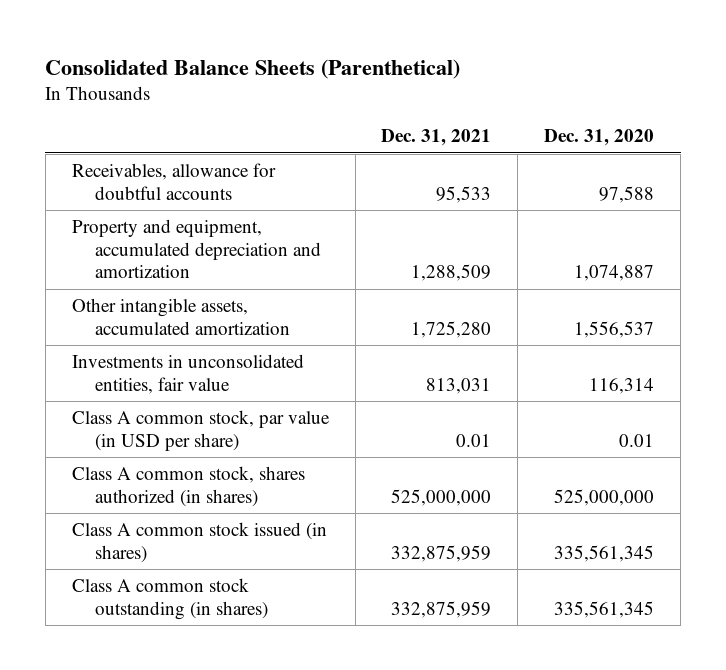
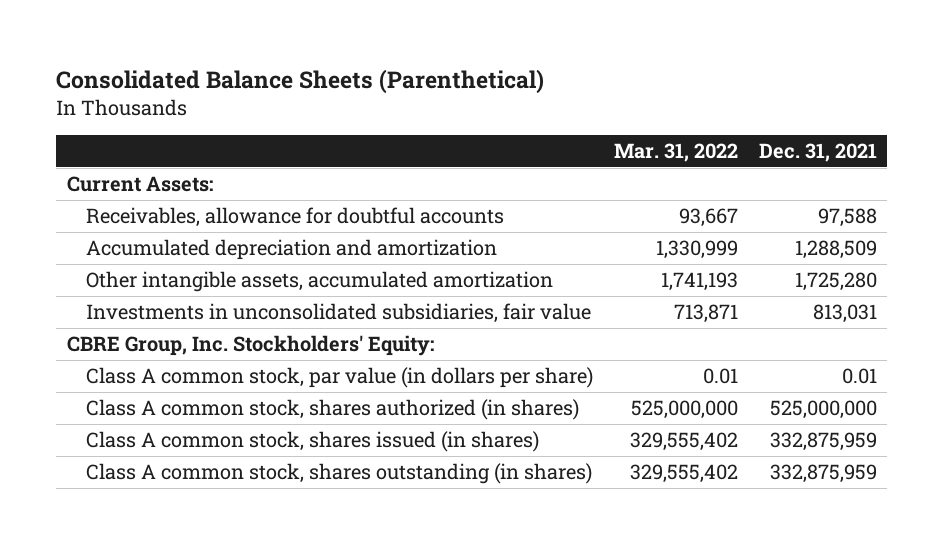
- | Dec. 31, 2021 | Dec. 31, 2020
+ | Mar. 31, 2022 | Dec. 31, 2021
- Receivables, allowance for doubtful accounts | 95,533 | 97,588
- Property and equipment, accumulated depreciation and amortization | 1,288,509 | 1,074,887
+ Current Assets:
+ Receivables, allowance for doubtful accounts | 93,667 | 97,588
+ Accumulated depreciation and amortization | 1,330,999 | 1,288,509
- Investments in unconsolidated entities, fair value | 813,031 | 116,314
- Class A common stock, par value (in USD per share) | 0.01 | 0.01
+ Investments in unconsolidated subsidiaries, fair value | 713,871 | 813,031
+ CBRE Group, Inc. Stockholders' Equity:
+ Class A common stock, par value (in dollars per share) | 0.01 | 0.01
- Class A common stock issued (in shares) | 332,875,959 | 335,561,345
- Class A common stock outstanding (in shares) | 332,875,959 | 335,561,345
+ Class A common stock, shares issued (in shares) | 329,555,402 | 332,875,959
+ Class A common stock, shares outstanding (in shares) | 329,555,402 | 332,875,959

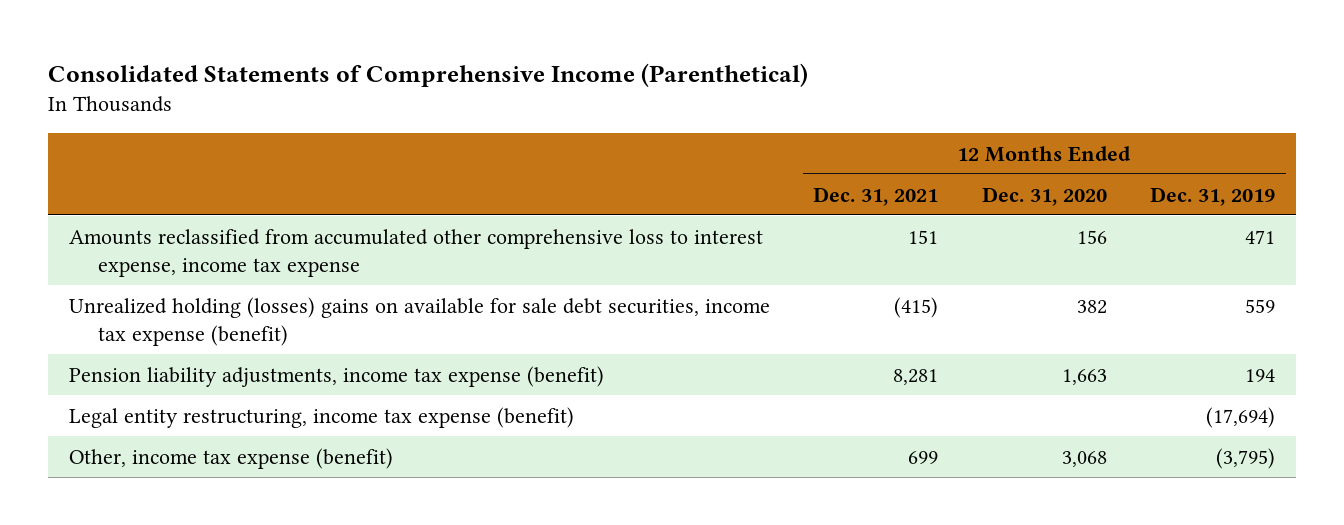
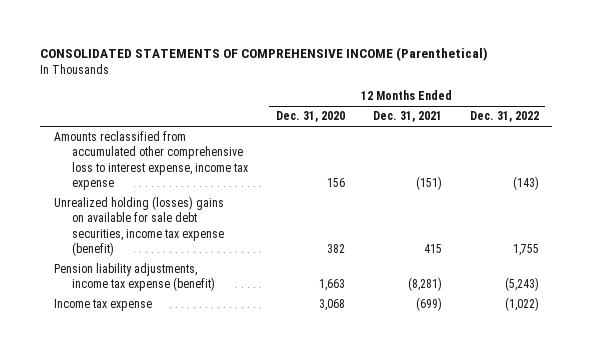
- Consolidated Statements of Comprehensive Income (Parenthetical)
+ CONSOLIDATED STATEMENTS OF COMPREHENSIVE INCOME (Parenthetical)
- | 12 Months Ended Dec. 31, 2021 | 12 Months Ended Dec. 31, 2020 | 12 Months Ended Dec. 31, 2019
+ | 12 Months Ended Dec. 31, 2020 | 12 Months Ended Dec. 31, 2021 | 12 Months Ended Dec. 31, 2022
- Amounts reclassified from accumulated other comprehensive loss to interest expense, income tax expense | 151 | 156 | 471
- Unrealized holding (losses) gains on available for sale debt securities, income tax expense (benefit) | (415) | 382 | 559
- Pension liability adjustments, income tax expense (benefit) | 8,281 | 1,663 | 194
- Legal entity restructuring, income tax expense (benefit) | | | (17,694)
- Other, income tax expense (benefit) | 699 | 3,068 | (3,795)
+ Amounts reclassified from accumulated other comprehensive loss to interest expense, income tax expense | 156 | (151) | (143)
+ Unrealized holding (losses) gains on available for sale debt securities, income tax expense (benefit) | 382 | 415 | 1,755
+ Pension liability adjustments, income tax expense (benefit) | 1,663 | (8,281) | (5,243)
+ Income tax expense | 3,068 | (699) | (1,022)

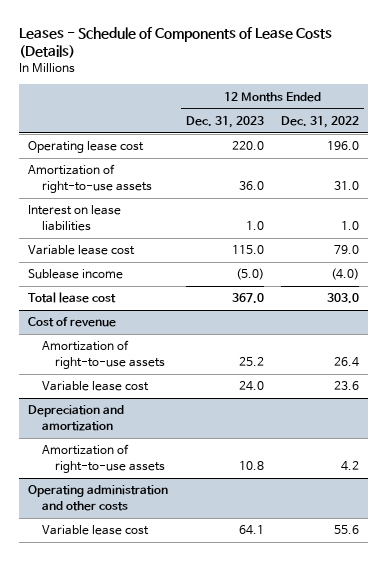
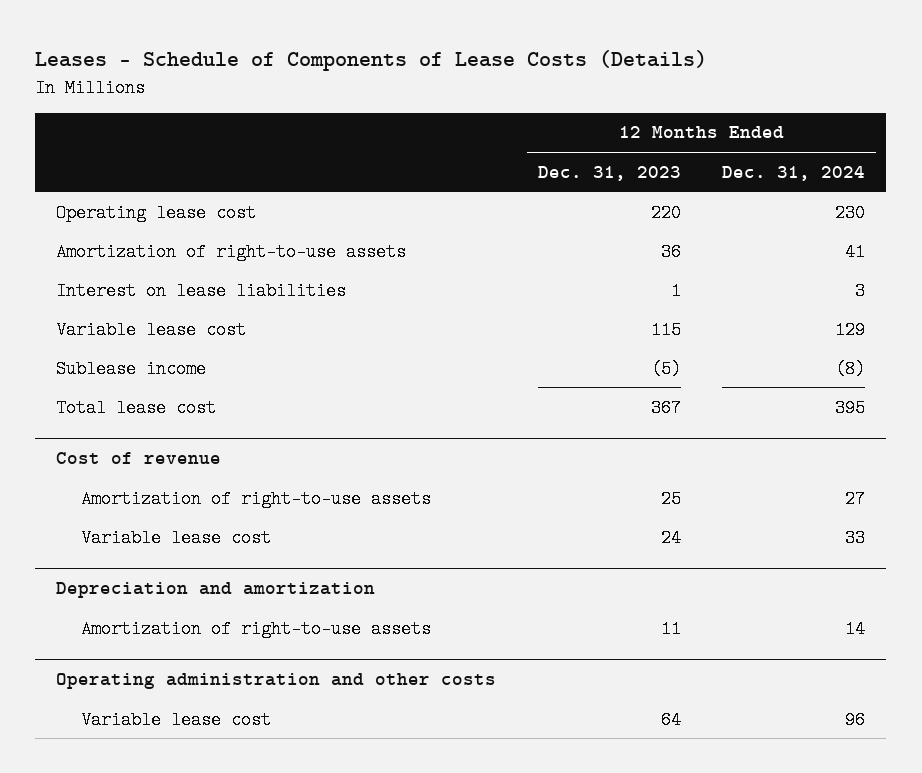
- | 12 Months Ended Dec. 31, 2023 | 12 Months Ended Dec. 31, 2022
+ | 12 Months Ended Dec. 31, 2023 | 12 Months Ended Dec. 31, 2024
- Operating lease cost | 220.0 | 196.0
- Amortization of right-to-use assets | 36.0 | 31.0
- Interest on lease liabilities | 1.0 | 1.0
- Variable lease cost | 115.0 | 79.0
- Sublease income | (5.0) | (4.0)
- Total lease cost | 367.0 | 303.0
+ Operating lease cost | 220 | 230
+ Amortization of right-to-use assets | 36 | 41
+ Interest on lease liabilities | 1 | 3
+ Variable lease cost | 115 | 129
+ Sublease income | (5) | (8)
+ Total lease cost | 367 | 395
@ Cost of revenue
- Amortization of right-to-use assets | 25.2 | 26.4
- Variable lease cost | 24.0 | 23.6
+ Amortization of right-to-use assets | 25 | 27
+ Variable lease cost | 24 | 33
@ Depreciation and amortization
- Amortization of right-to-use assets | 10.8 | 4.2
+ Amortization of right-to-use assets | 11 | 14
@ Operating administration and other costs
- Variable lease cost | 64.1 | 55.6
+ Variable lease cost | 64 | 96

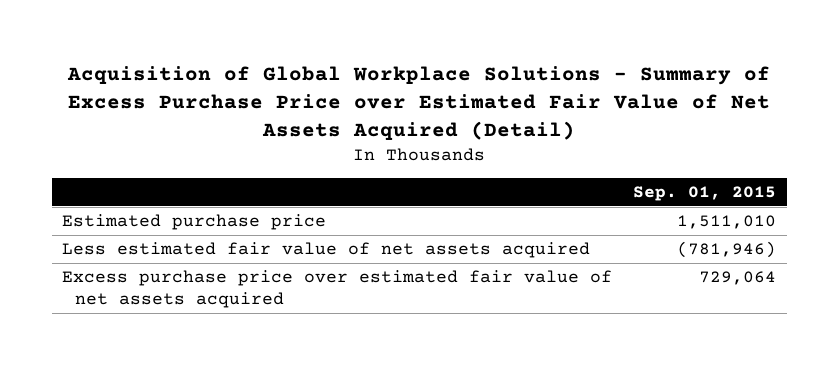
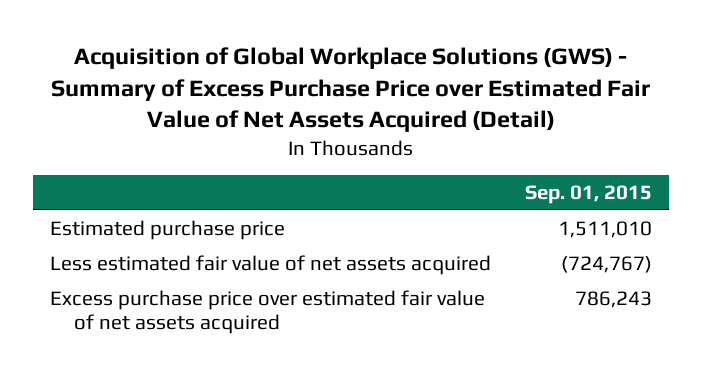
- Acquisition of Global Workplace Solutions - Summary of Excess Purchase Price over Estimated Fair Value of Net Assets Acquired (Detail)
+ Acquisition of Global Workplace Solutions (GWS) - Summary of Excess Purchase Price over Estimated Fair Value of Net Assets Acquired (Detail)
- Less estimated fair value of net assets acquired | (781,946)
- Excess purchase price over estimated fair value of net assets acquired | 729,064
+ Less estimated fair value of net assets acquired | (724,767)
+ Excess purchase price over estimated fair value of net assets acquired | 786,243

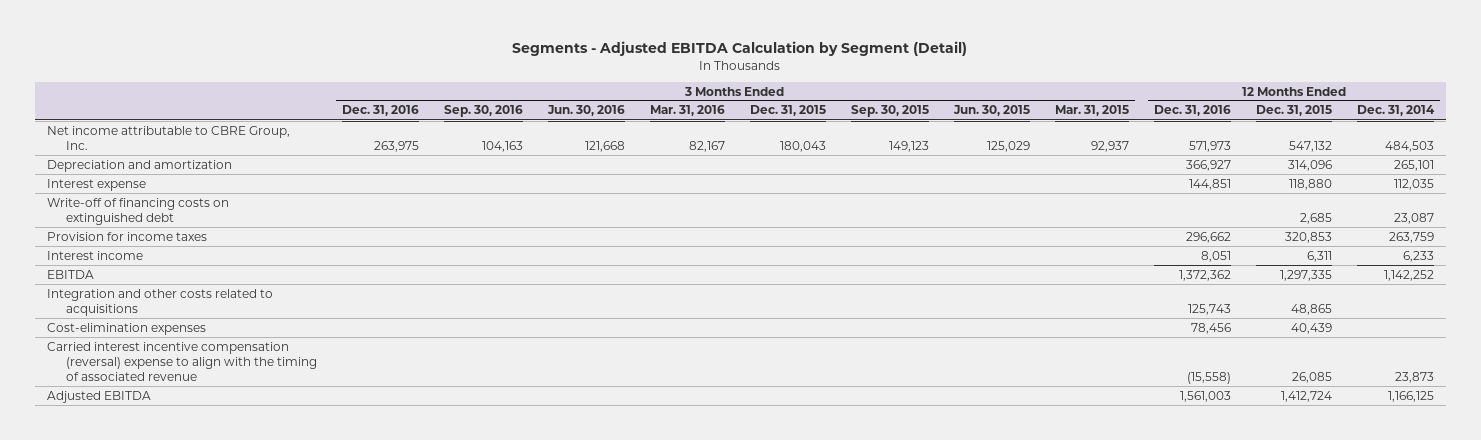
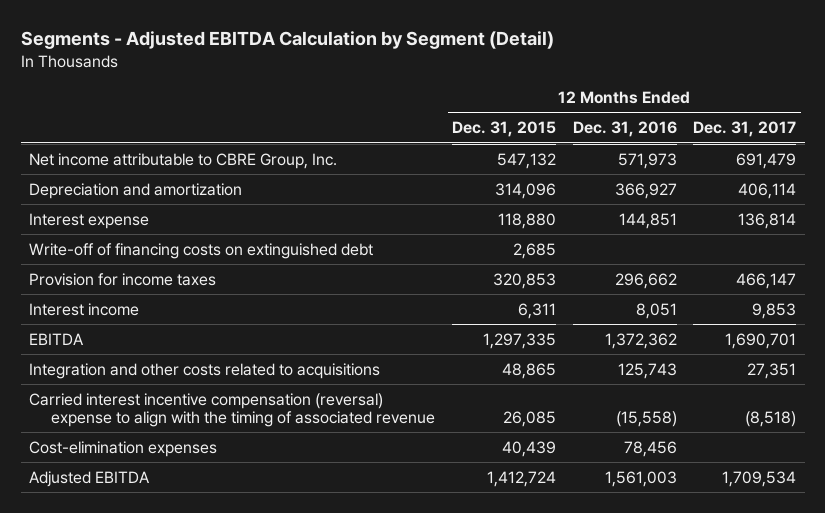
- | 3 Months Ended Dec. 31, 2016 | 3 Months Ended Sep. 30, 2016 | 3 Months Ended Jun. 30, 2016 | 3 Months Ended Mar. 31, 2016 | 3 Months Ended Dec. 31, 2015 | 3 Months Ended Sep. 30, 2015 | 3 Months Ended Jun. 30, 2015 | 3 Months Ended Mar. 31, 2015 | 12 Months Ended Dec. 31, 2016 | 12 Months Ended Dec. 31, 2015 | 12 Months Ended Dec. 31, 2014
+ | 12 Months Ended Dec. 31, 2015 | 12 Months Ended Dec. 31, 2016 | 12 Months Ended Dec. 31, 2017
moved down: Cost-elimination expenses | 40,439 | 78,456 |

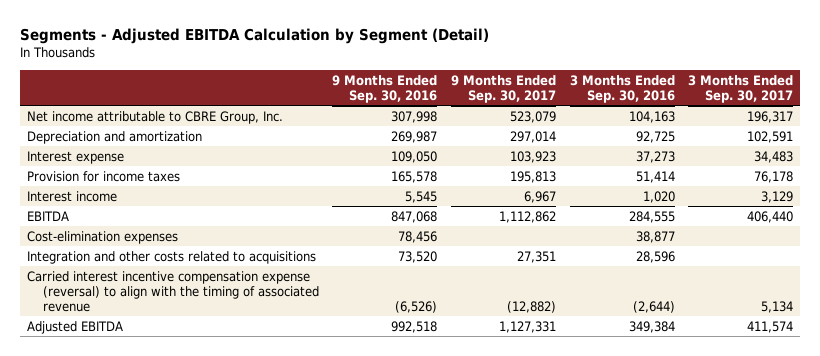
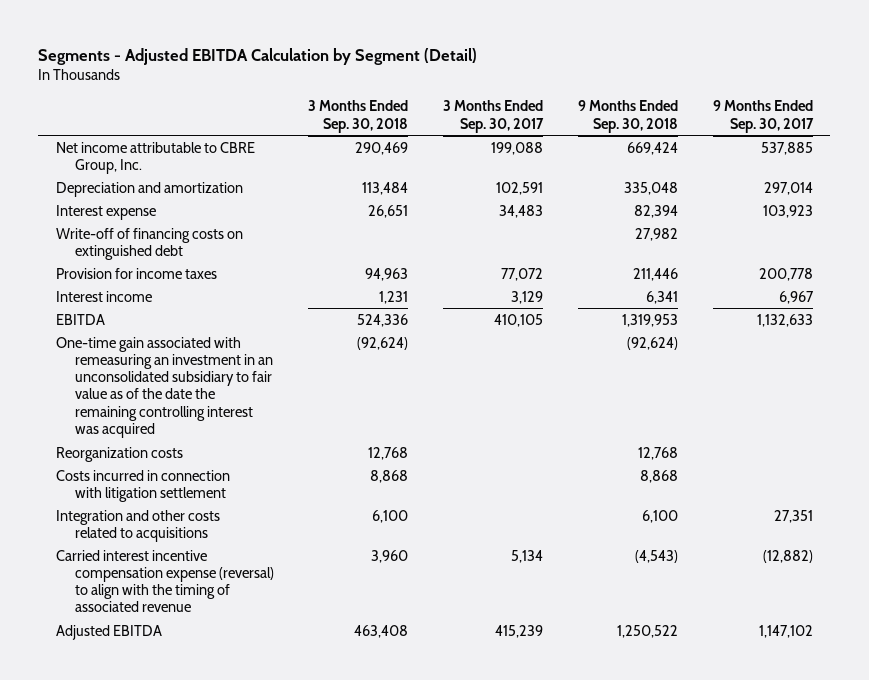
- | 9 Months Ended Sep. 30, 2016 | 9 Months Ended Sep. 30, 2017 | 3 Months Ended Sep. 30, 2016 | 3 Months Ended Sep. 30, 2017
+ | 3 Months Ended Sep. 30, 2018 | 3 Months Ended Sep. 30, 2017 | 9 Months Ended Sep. 30, 2018 | 9 Months Ended Sep. 30, 2017
- Net income attributable to CBRE Group, Inc. | 307,998 | 523,079 | 104,163 | 196,317
+ Net income attributable to CBRE Group, Inc. | 290,469 | 199,088 | 669,424 | 537,885
- Provision for income taxes | 165,578 | 195,813 | 51,414 | 76,178
+ Write-off of financing costs on extinguished debt | | | 27,982 |
+ Provision for income taxes | 94,963 | 77,072 | 211,446 | 200,778
- EBITDA | 847,068 | 1,112,862 | 284,555 | 406,440
- Cost-elimination expenses | 78,456 | | 38,877 |
+ EBITDA | 524,336 | 410,105 | 1,319,953 | 1,132,633
+ One-time gain associated with remeasuring an investment in an unconsolidated subsidiary to fair value as of the date the remaining controlling interest was acquired | (92,624) | | (92,624) |
+ Reorganization costs | 12,768 | | 12,768 |
+ Costs incurred in connection with litigation settlement | 8,868 | | 8,868 |
- Adjusted EBITDA | 992,518 | 1,127,331 | 349,384 | 411,574
+ Adjusted EBITDA | 463,408 | 415,239 | 1,250,522 | 1,147,102

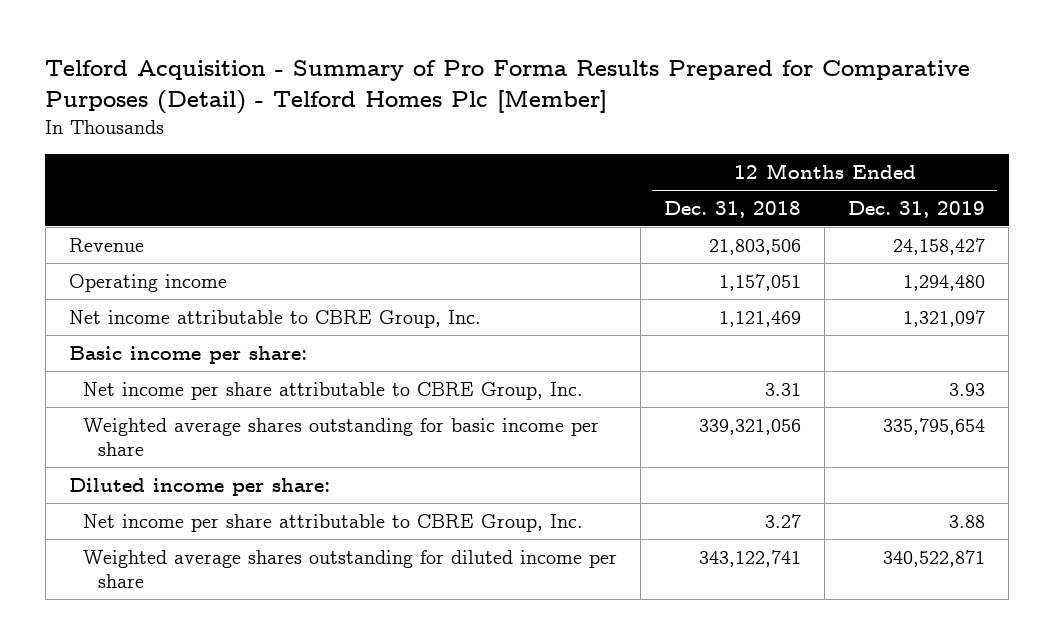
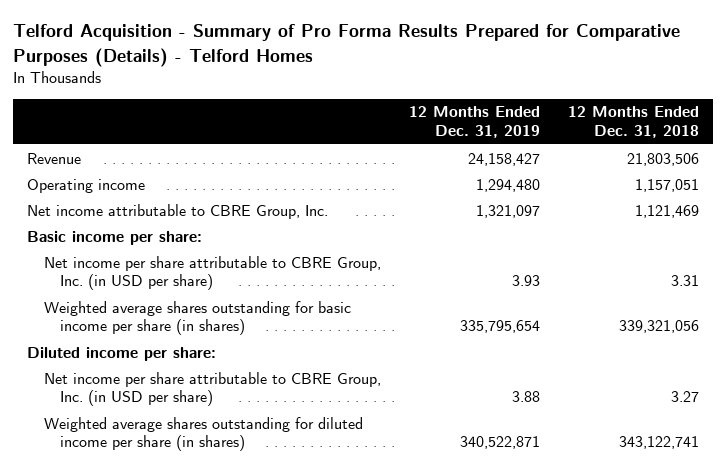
- Telford Acquisition - Summary of Pro Forma Results Prepared for Comparative Purposes (Detail) - Telford Homes Plc [Member]
+ Telford Acquisition - Summary of Pro Forma Results Prepared for Comparative Purposes (Details) - Telford Homes
- | 12 Months Ended Dec. 31, 2018 | 12 Months Ended Dec. 31, 2019
+ | 12 Months Ended Dec. 31, 2019 | 12 Months Ended Dec. 31, 2018
- Net income per share attributable to CBRE Group, Inc. | 3.31 | 3.93
- Weighted average shares outstanding for basic income per share | 339,321,056 | 335,795,654
+ Net income per share attributable to CBRE Group, Inc. (in USD per share) | 3.93 | 3.31
+ Weighted average shares outstanding for basic income per share (in shares) | 335,795,654 | 339,321,056
- Net income per share attributable to CBRE Group, Inc. | 3.27 | 3.88
- Weighted average shares outstanding for diluted income per share | 343,122,741 | 340,522,871
+ Net income per share attributable to CBRE Group, Inc. (in USD per share) | 3.88 | 3.27
+ Weighted average shares outstanding for diluted income per share (in shares) | 340,522,871 | 343,122,741

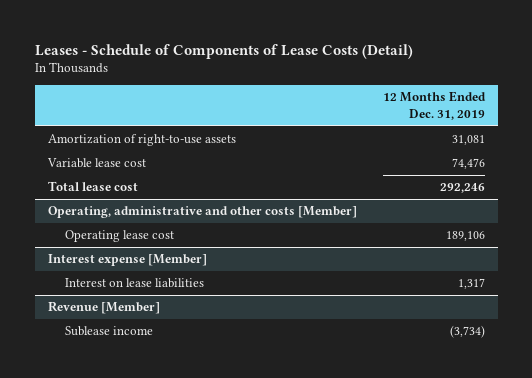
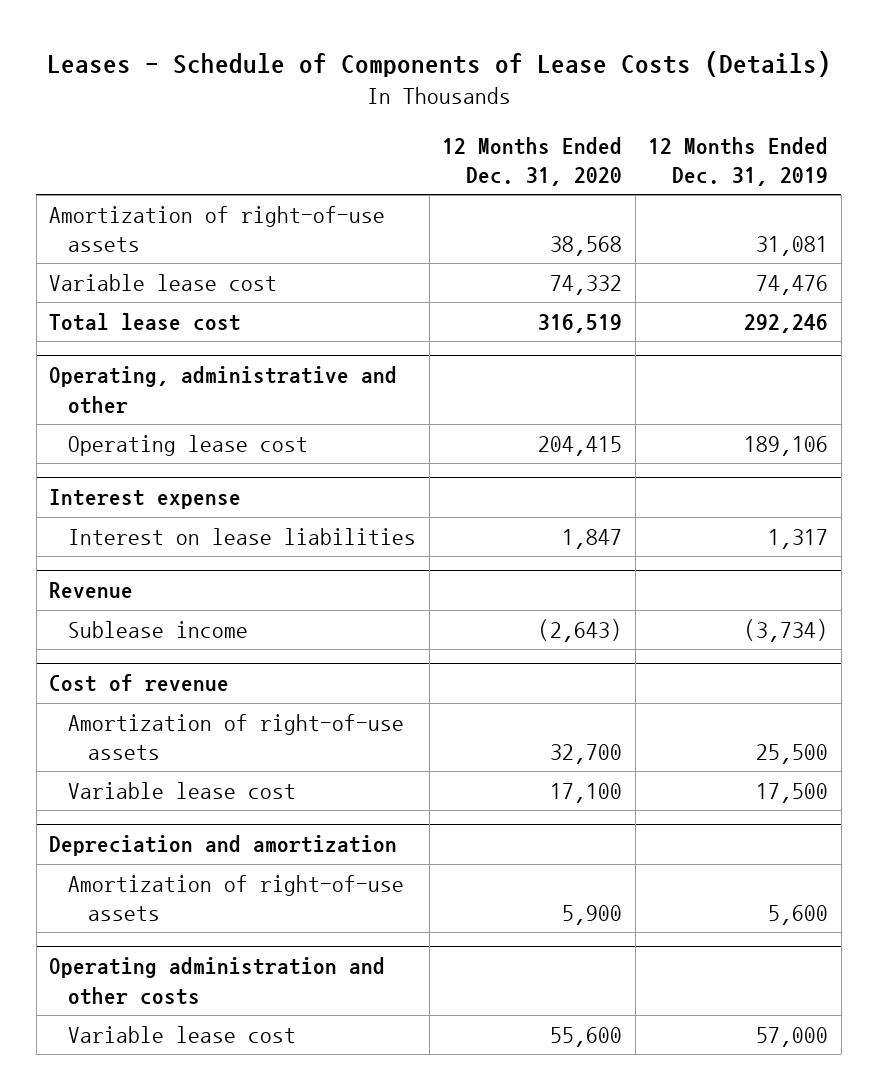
- Leases - Schedule of Components of Lease Costs (Detail)
+ Leases - Schedule of Components of Lease Costs (Details)
- | 12 Months Ended Dec. 31, 2019
+ | 12 Months Ended Dec. 31, 2020 | 12 Months Ended Dec. 31, 2019
- Amortization of right-to-use assets | 31,081
+ Amortization of right-of-use assets | 38,568 | 31,081
- Operating, administrative and other costs [Member]
+ Operating, administrative and other
- Interest expense [Member]
+ Interest expense
- Revenue [Member]
+ Revenue
+ Cost of revenue
+ Amortization of right-of-use assets | 32,700 | 25,500
+ Variable lease cost | 17,100 | 17,500
+ Depreciation and amortization
+ Amortization of right-of-use assets | 5,900 | 5,600
+ Operating administration and other costs
+ Variable lease cost | 55,600 | 57,000

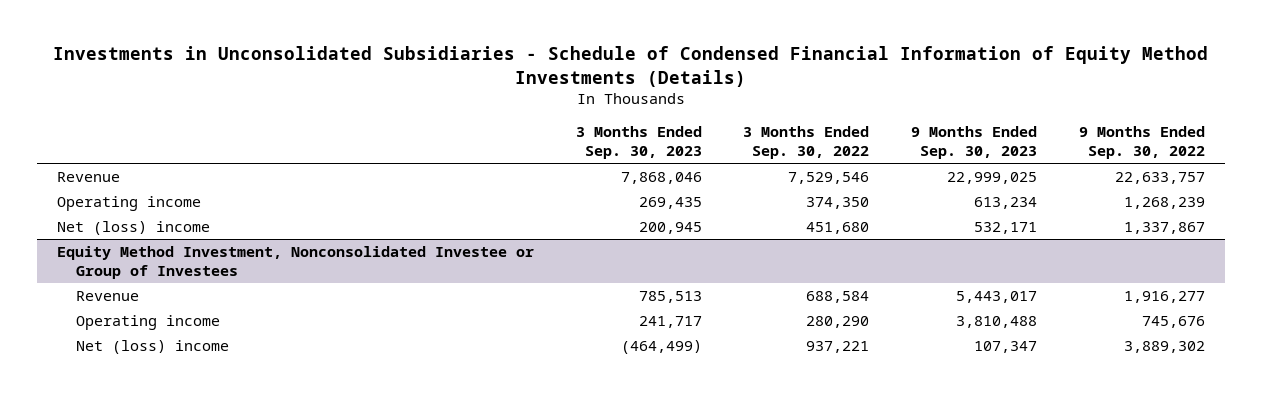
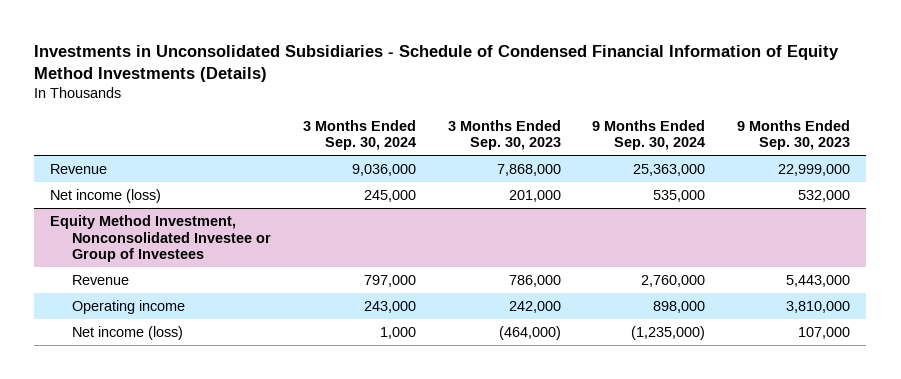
- | 3 Months Ended Sep. 30, 2023 | 3 Months Ended Sep. 30, 2022 | 9 Months Ended Sep. 30, 2023 | 9 Months Ended Sep. 30, 2022
+ | 3 Months Ended Sep. 30, 2024 | 3 Months Ended Sep. 30, 2023 | 9 Months Ended Sep. 30, 2024 | 9 Months Ended Sep. 30, 2023
- Revenue | 7,868,046 | 7,529,546 | 22,999,025 | 22,633,757
- Operating income | 269,435 | 374,350 | 613,234 | 1,268,239
- Net (loss) income | 200,945 | 451,680 | 532,171 | 1,337,867
+ Revenue | 9,036,000 | 7,868,000 | 25,363,000 | 22,999,000
+ Net income (loss) | 245,000 | 201,000 | 535,000 | 532,000
@ Equity Method Investment, Nonconsolidated Investee or Group of Investees
- Revenue | 785,513 | 688,584 | 5,443,017 | 1,916,277
- Operating income | 241,717 | 280,290 | 3,810,488 | 745,676
- Net (loss) income | (464,499) | 937,221 | 107,347 | 3,889,302
+ Revenue | 797,000 | 786,000 | 2,760,000 | 5,443,000
+ Operating income | 243,000 | 242,000 | 898,000 | 3,810,000
+ Net income (loss) | 1,000 | (464,000) | (1,235,000) | 107,000

